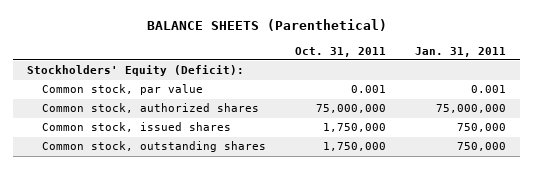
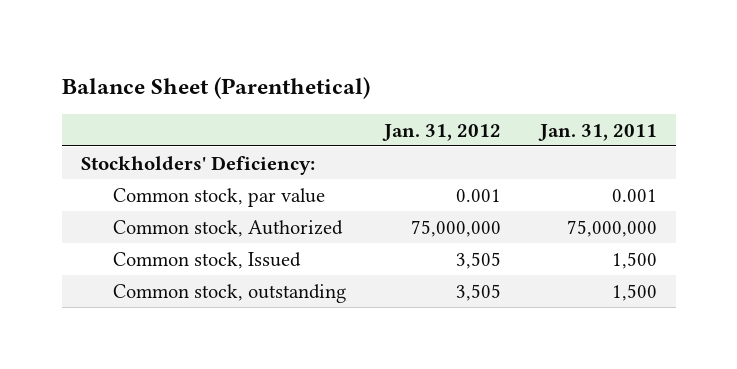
- BALANCE SHEETS (Parenthetical)
+ Balance Sheet (Parenthetical)
- | Oct. 31, 2011 | Jan. 31, 2011
+ | Jan. 31, 2012 | Jan. 31, 2011
- Stockholders' Equity (Deficit):
+ Stockholders' Deficiency:
- Common stock, authorized shares | 75,000,000 | 75,000,000
- Common stock, issued shares | 1,750,000 | 750,000
- Common stock, outstanding shares | 1,750,000 | 750,000
+ Common stock, Authorized | 75,000,000 | 75,000,000
+ Common stock, Issued | 3,505 | 1,500
+ Common stock, outstanding | 3,505 | 1,500

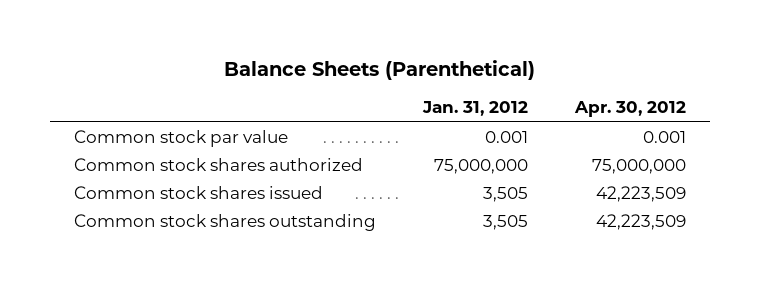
- Balance Sheet (Parenthetical)
+ Balance Sheets (Parenthetical)
- | Jan. 31, 2012 | Jan. 31, 2011
+ | Jan. 31, 2012 | Apr. 30, 2012
- Stockholders' Deficiency:
- Common stock, par value | 0.001 | 0.001
- Common stock, Authorized | 75,000,000 | 75,000,000
- Common stock, Issued | 3,505 | 1,500
- Common stock, outstanding | 3,505 | 1,500
+ Common stock par value | 0.001 | 0.001
+ Common stock shares authorized | 75,000,000 | 75,000,000
+ Common stock shares issued | 3,505 | 42,223,509
+ Common stock shares outstanding | 3,505 | 42,223,509

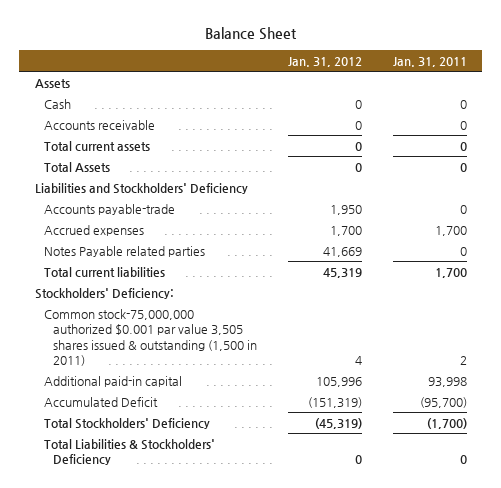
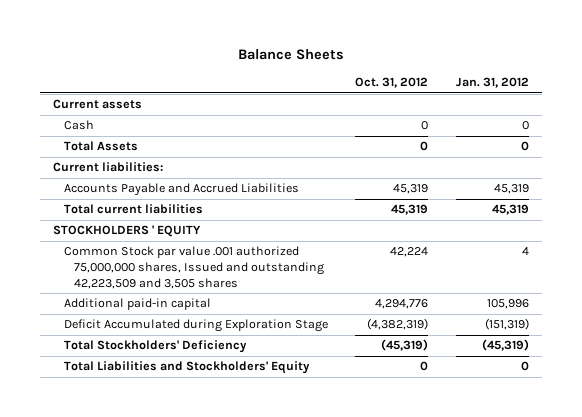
- Balance Sheet
+ Balance Sheets
- | Jan. 31, 2012 | Jan. 31, 2011
+ | Oct. 31, 2012 | Jan. 31, 2012
- Assets
+ Current assets
- Accounts receivable | 0 | 0
- Total current assets | 0 | 0
- Liabilities and Stockholders' Deficiency
- Accounts payable-trade | 1,950 | 0
- Accrued expenses | 1,700 | 1,700
- Notes Payable related parties | 41,669 | 0
+ Current liabilities:
+ Accounts Payable and Accrued Liabilities | 45,319 | 45,319
- Stockholders' Deficiency:
- Common stock-75,000,000 authorized $0.001 par value 3,505 shares issued & outstanding (1,500 in 2011) | 4 | 2
+ STOCKHOLDERS ' EQUITY
+ Common Stock par value .001 authorized 75,000,000 shares, Issued and outstanding 42,223,509 and 3,505 shares | 42,224 | 4
- Accumulated Deficit | (151,319) | (95,700)
+ Deficit Accumulated during Exploration Stage | (4,382,319) | (151,319)
- Total Liabilities & Stockholders' Deficiency | 0 | 0
+ Total Liabilities and Stockholders' Equity | 0 | 0

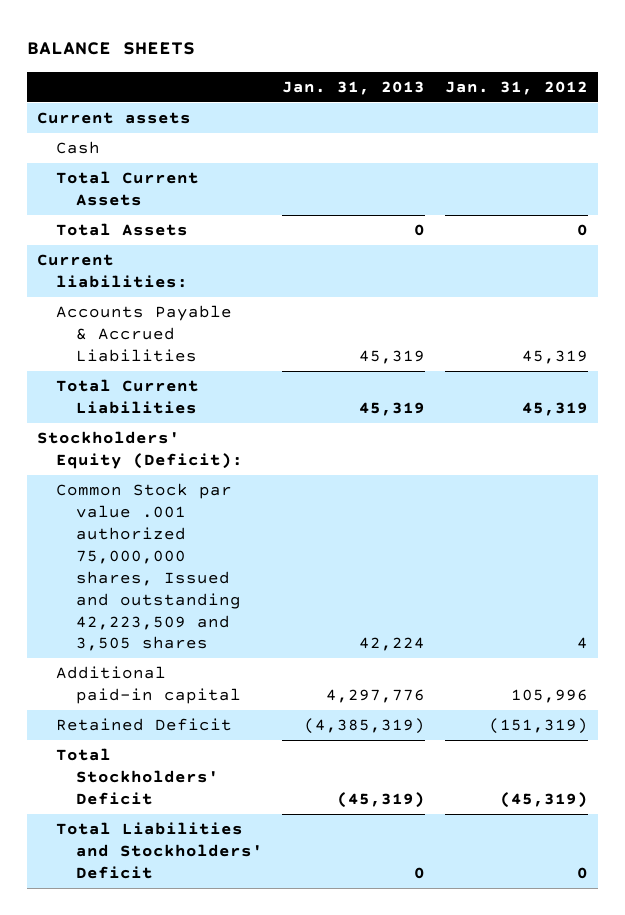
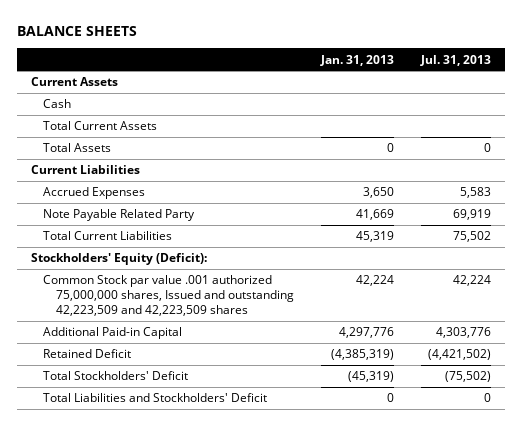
- | Jan. 31, 2013 | Jan. 31, 2012
+ | Jan. 31, 2013 | Jul. 31, 2013
- Current assets
+ Current Assets
- Current liabilities:
- Accounts Payable & Accrued Liabilities | 45,319 | 45,319
+ Current Liabilities
+ Accrued Expenses | 3,650 | 5,583
+ Note Payable Related Party | 41,669 | 69,919
- Common Stock par value .001 authorized 75,000,000 shares, Issued and outstanding 42,223,509 and 3,505 shares | 42,224 | 4
- Additional paid-in capital | 4,297,776 | 105,996
+ Common Stock par value .001 authorized 75,000,000 shares, Issued and outstanding 42,223,509 and 42,223,509 shares | 42,224 | 42,224
+ Additional Paid-in Capital | 4,297,776 | 4,303,776

